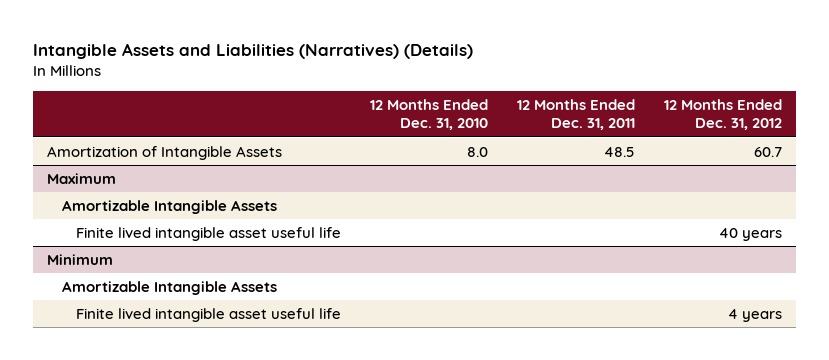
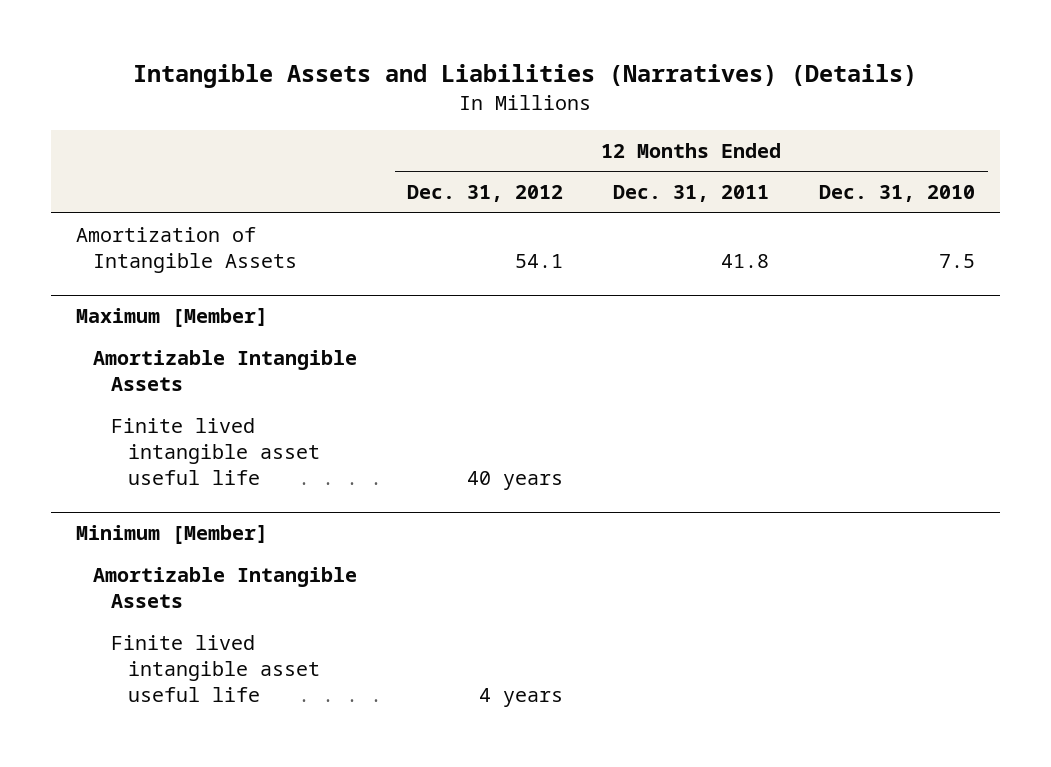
- | 12 Months Ended Dec. 31, 2010 | 12 Months Ended Dec. 31, 2011 | 12 Months Ended Dec. 31, 2012
+ | 12 Months Ended Dec. 31, 2012 | 12 Months Ended Dec. 31, 2011 | 12 Months Ended Dec. 31, 2010
- Amortization of Intangible Assets | 8.0 | 48.5 | 60.7
- Maximum
+ Amortization of Intangible Assets | 54.1 | 41.8 | 7.5
+ Maximum [Member]
- Minimum
+ Minimum [Member]

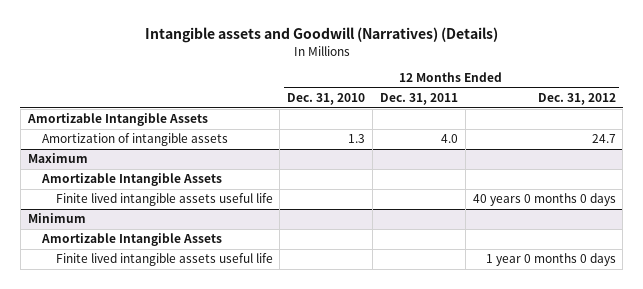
- Intangible Assets and Liabilities (Narratives) (Details)
+ Intangible assets and Goodwill (Narratives) (Details)
- | 12 Months Ended Dec. 31, 2012 | 12 Months Ended Dec. 31, 2011 | 12 Months Ended Dec. 31, 2010
+ | 12 Months Ended Dec. 31, 2010 | 12 Months Ended Dec. 31, 2011 | 12 Months Ended Dec. 31, 2012
- Amortization of Intangible Assets | 54.1 | 41.8 | 7.5
- Maximum [Member]
- Finite lived intangible asset useful life | 40 years | |
- Minimum [Member]
+ Amortization of intangible assets | 1.3 | 4.0 | 24.7
+ Maximum
- Finite lived intangible asset useful life | 4 years | |
+ Finite lived intangible assets useful life | | | 40 years 0 months 0 days
+ Minimum
+ Amortizable Intangible Assets
+ Finite lived intangible assets useful life | | | 1 year 0 months 0 days

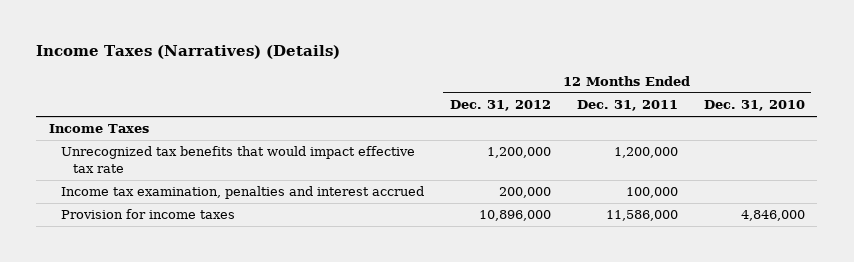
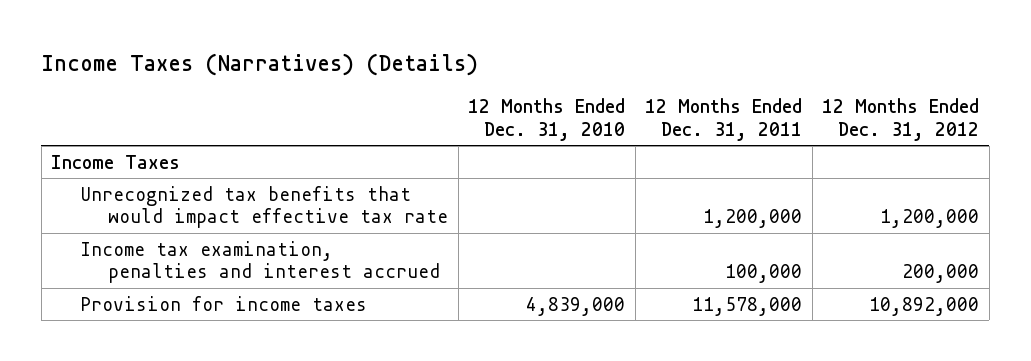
- | 12 Months Ended Dec. 31, 2012 | 12 Months Ended Dec. 31, 2011 | 12 Months Ended Dec. 31, 2010
+ | 12 Months Ended Dec. 31, 2010 | 12 Months Ended Dec. 31, 2011 | 12 Months Ended Dec. 31, 2012
- Provision for income taxes | 10,896,000 | 11,586,000 | 4,846,000
+ Provision for income taxes | 4,839,000 | 11,578,000 | 10,892,000

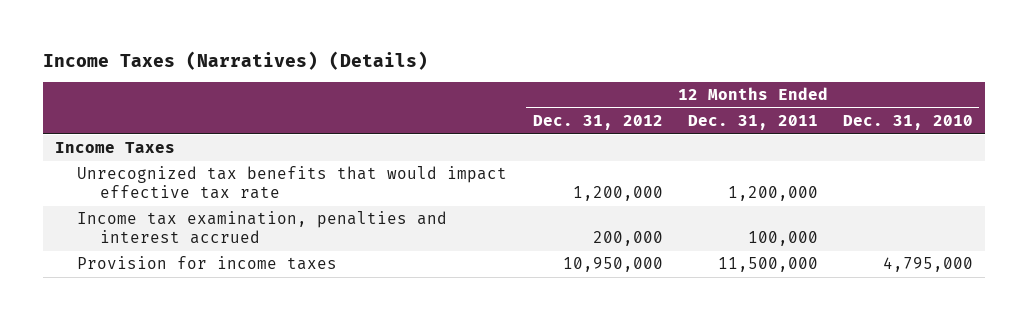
- | 12 Months Ended Dec. 31, 2010 | 12 Months Ended Dec. 31, 2011 | 12 Months Ended Dec. 31, 2012
+ | 12 Months Ended Dec. 31, 2012 | 12 Months Ended Dec. 31, 2011 | 12 Months Ended Dec. 31, 2010
- Provision for income taxes | 4,839,000 | 11,578,000 | 10,892,000
+ Provision for income taxes | 10,950,000 | 11,500,000 | 4,795,000

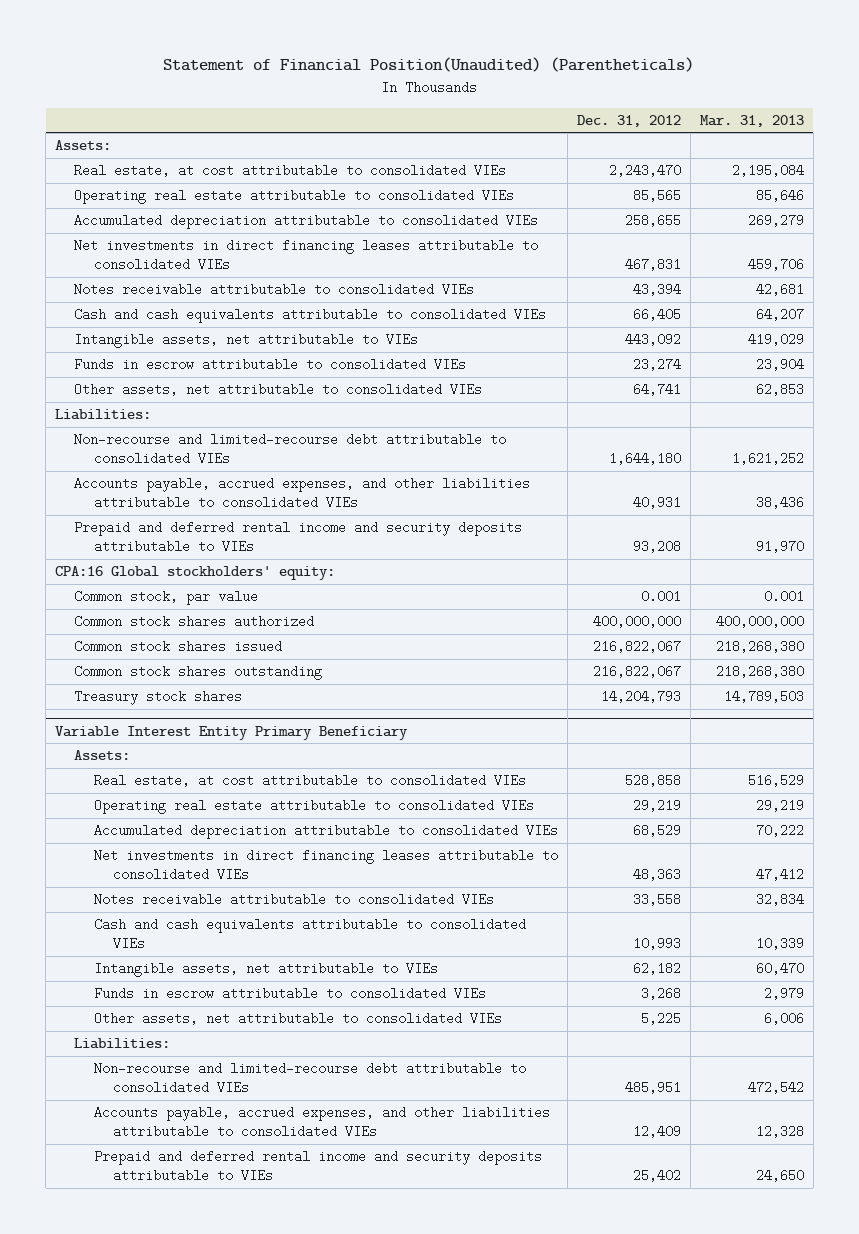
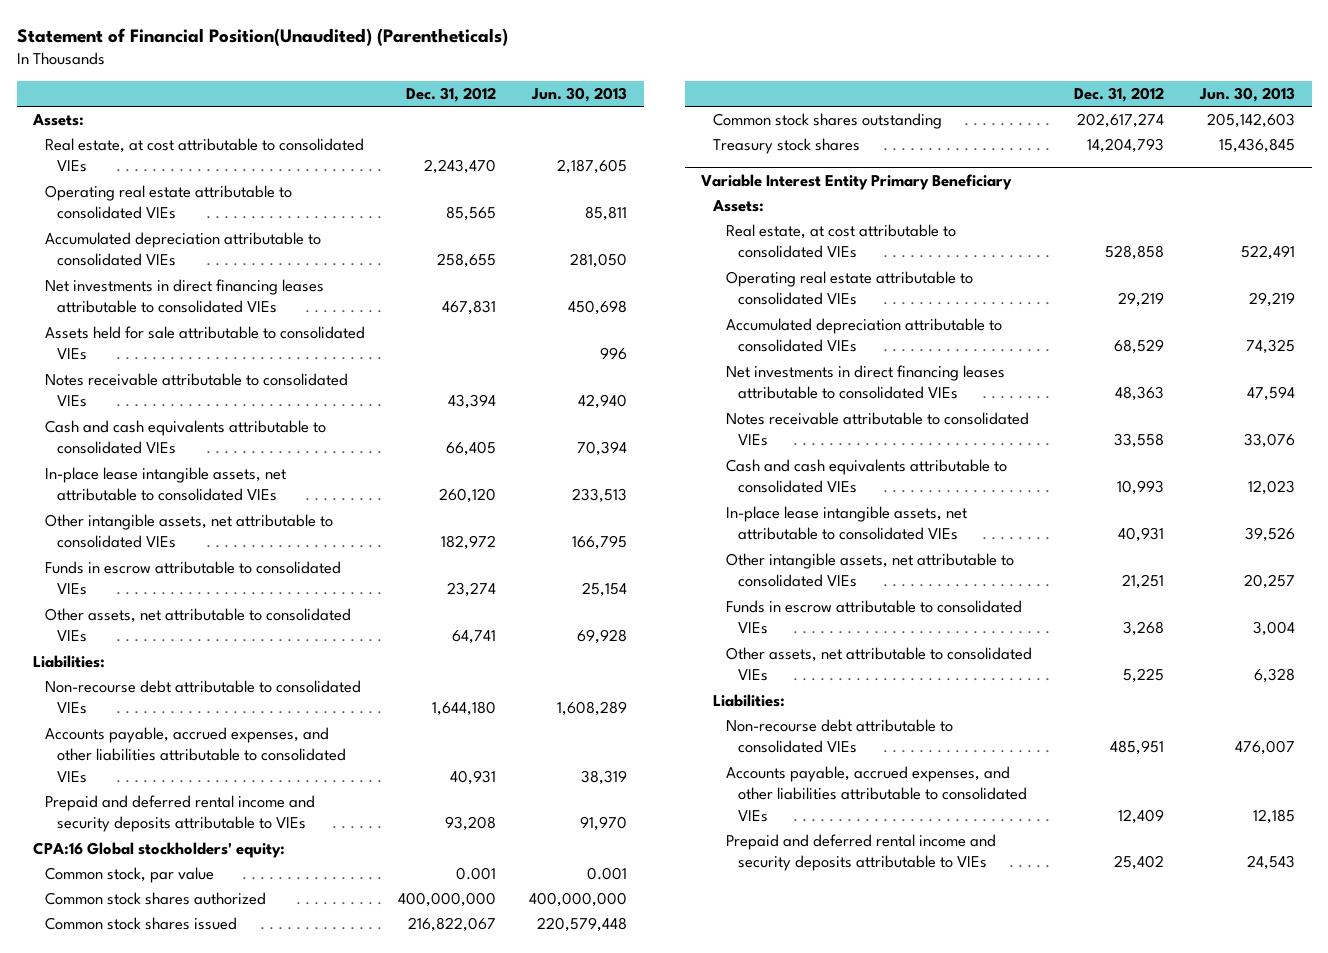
- | Dec. 31, 2012 | Mar. 31, 2013
+ | Dec. 31, 2012 | Jun. 30, 2013
+ Assets held for sale attributable to consolidated VIEs | | 996
- Intangible assets, net attributable to VIEs | 443,092 | 419,029
+ In-place lease intangible assets, net attributable to consolidated VIEs | 260,120 | 233,513
+ Other intangible assets, net attributable to consolidated VIEs | 182,972 | 166,795
- Non-recourse and limited-recourse debt attributable to consolidated VIEs | 1,644,180 | 1,621,252
+ Non-recourse debt attributable to consolidated VIEs | 1,644,180 | 1,608,289
- Common stock shares outstanding | 216,822,067 | 218,268,380
+ Common stock shares outstanding | 202,617,274 | 205,142,603
@ Variable Interest Entity Primary Beneficiary
- Intangible assets, net attributable to VIEs | 62,182 | 60,470
+ In-place lease intangible assets, net attributable to consolidated VIEs | 40,931 | 39,526
+ Other intangible assets, net attributable to consolidated VIEs | 21,251 | 20,257
- Non-recourse and limited-recourse debt attributable to consolidated VIEs | 485,951 | 472,542
+ Non-recourse debt attributable to consolidated VIEs | 485,951 | 476,007

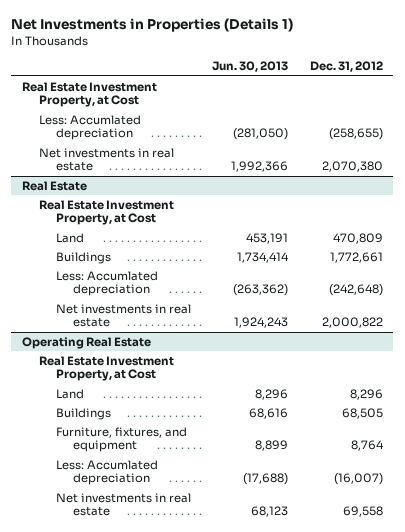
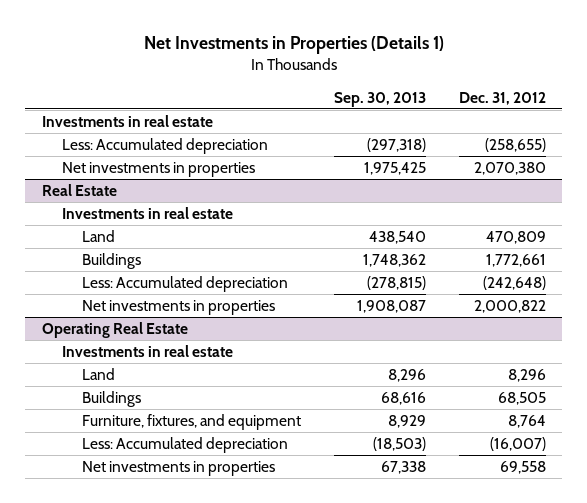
- | Jun. 30, 2013 | Dec. 31, 2012
+ | Sep. 30, 2013 | Dec. 31, 2012
- Real Estate Investment Property, at Cost
- Less: Accumlated depreciation | (281,050) | (258,655)
- Net investments in real estate | 1,992,366 | 2,070,380
+ Investments in real estate
+ Less: Accumulated depreciation | (297,318) | (258,655)
+ Net investments in properties | 1,975,425 | 2,070,380
@ Real Estate
- Real Estate Investment Property, at Cost
+ Investments in real estate
- Less: Accumlated depreciation | (263,362) | (242,648)
- Net investments in real estate | 1,924,243 | 2,000,822
+ Less: Accumulated depreciation | (278,815) | (242,648)
+ Net investments in properties | 1,908,087 | 2,000,822
@ Operating Real Estate
- Real Estate Investment Property, at Cost
+ Investments in real estate
- Less: Accumlated depreciation | (17,688) | (16,007)
- Net investments in real estate | 68,123 | 69,558
+ Less: Accumulated depreciation | (18,503) | (16,007)
+ Net investments in properties | 67,338 | 69,558

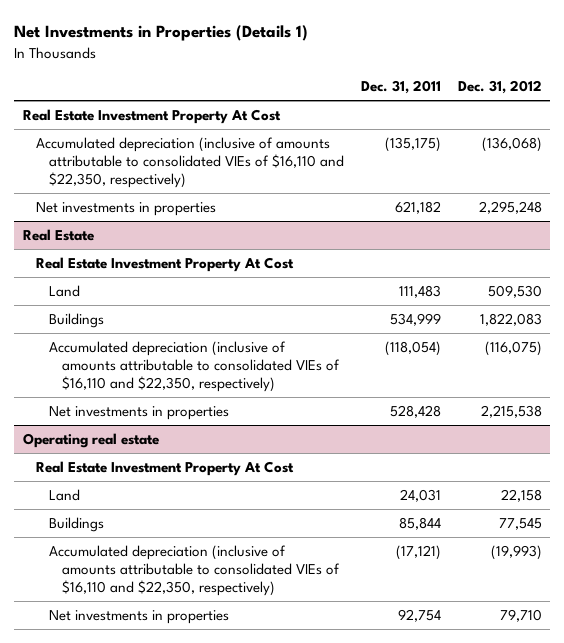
- | Sep. 30, 2013 | Dec. 31, 2012
+ | Dec. 31, 2011 | Dec. 31, 2012
- Investments in real estate
- Less: Accumulated depreciation | (297,318) | (258,655)
- Net investments in properties | 1,975,425 | 2,070,380
+ Real Estate Investment Property At Cost
+ Accumulated depreciation (inclusive of amounts attributable to consolidated VIEs of $16,110 and $22,350, respectively) | (135,175) | (136,068)
+ Net investments in properties | 621,182 | 2,295,248
@ Real Estate
- Investments in real estate
- Land | 438,540 | 470,809
- Buildings | 1,748,362 | 1,772,661
- Less: Accumulated depreciation | (278,815) | (242,648)
- Net investments in properties | 1,908,087 | 2,000,822
- Operating Real Estate
- Investments in real estate
- Land | 8,296 | 8,296
- Buildings | 68,616 | 68,505
- Furniture, fixtures, and equipment | 8,929 | 8,764
- Less: Accumulated depreciation | (18,503) | (16,007)
- Net investments in properties | 67,338 | 69,558
@ Real Estate
+ Real Estate Investment Property At Cost
+ Land | 111,483 | 509,530
+ Buildings | 534,999 | 1,822,083
+ Accumulated depreciation (inclusive of amounts attributable to consolidated VIEs of $16,110 and $22,350, respectively) | (118,054) | (116,075)
+ Net investments in properties | 528,428 | 2,215,538
+ Operating real estate
+ Real Estate Investment Property At Cost
+ Land | 24,031 | 22,158
+ Buildings | 85,844 | 77,545
+ Accumulated depreciation (inclusive of amounts attributable to consolidated VIEs of $16,110 and $22,350, respectively) | (17,121) | (19,993)
+ Net investments in properties | 92,754 | 79,710

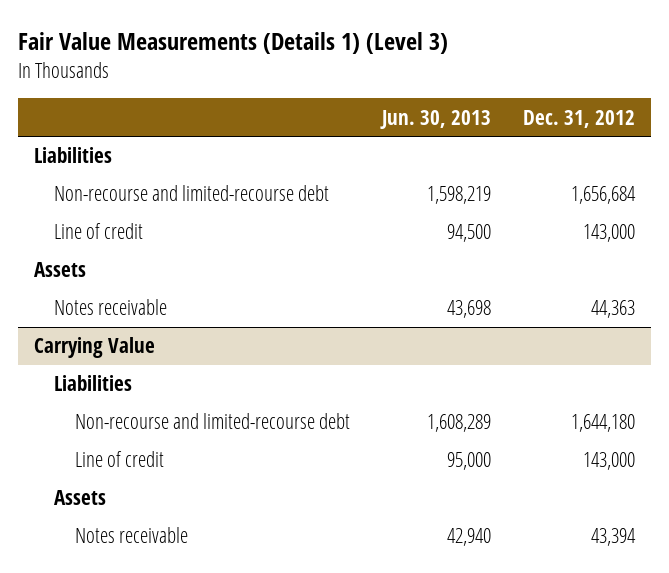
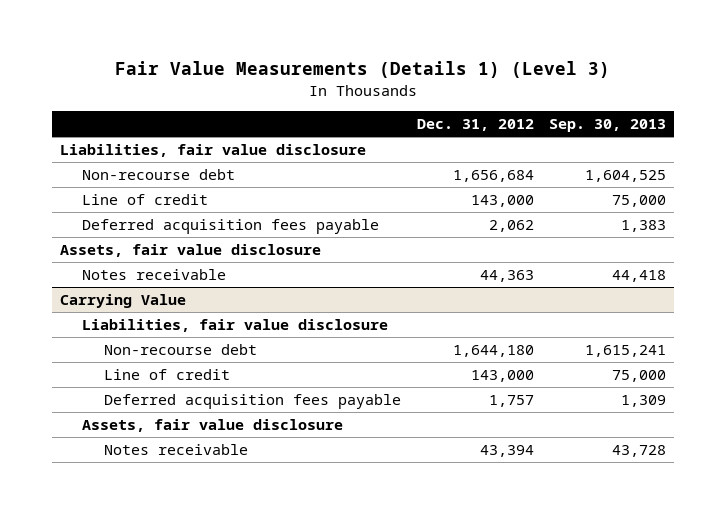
- | Jun. 30, 2013 | Dec. 31, 2012
+ | Dec. 31, 2012 | Sep. 30, 2013
- Liabilities
- Non-recourse and limited-recourse debt | 1,598,219 | 1,656,684
+ Liabilities, fair value disclosure
+ Non-recourse debt | 1,656,684 | 1,604,525
- Assets
+ Deferred acquisition fees payable | 2,062 | 1,383
+ Assets, fair value disclosure
@ Carrying Value
- Liabilities
- Non-recourse and limited-recourse debt | 1,608,289 | 1,644,180
+ Liabilities, fair value disclosure
+ Non-recourse debt | 1,644,180 | 1,615,241
- Assets
+ Deferred acquisition fees payable | 1,757 | 1,309
+ Assets, fair value disclosure

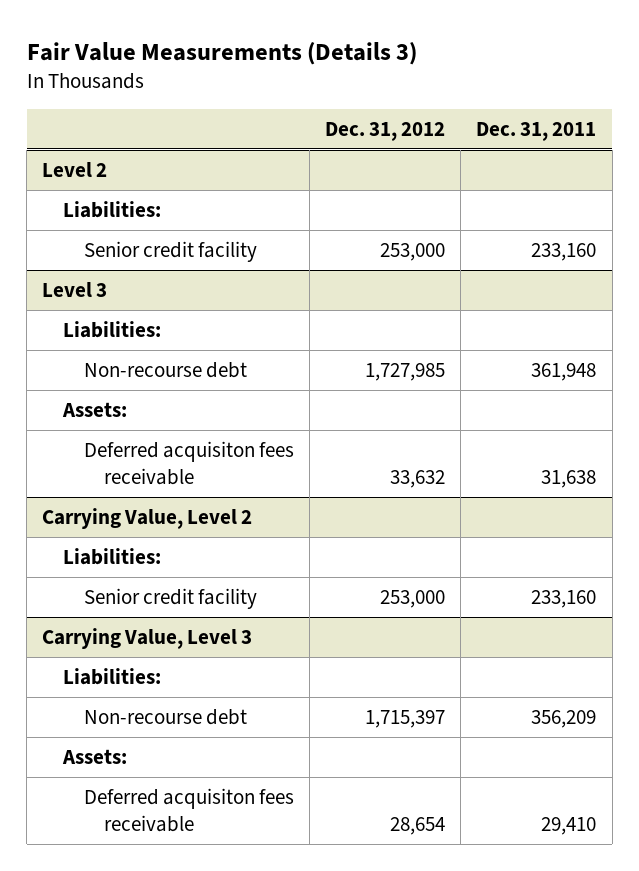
- Fair Value Measurements (Details 1) (Level 3)
+ Fair Value Measurements (Details 3)
- | Dec. 31, 2012 | Sep. 30, 2013
+ | Dec. 31, 2012 | Dec. 31, 2011
- Liabilities, fair value disclosure
- Non-recourse debt | 1,656,684 | 1,604,525
- Line of credit | 143,000 | 75,000
- Deferred acquisition fees payable | 2,062 | 1,383
- Assets, fair value disclosure
- Notes receivable | 44,363 | 44,418
- Carrying Value
- Liabilities, fair value disclosure
- Non-recourse debt | 1,644,180 | 1,615,241
- Line of credit | 143,000 | 75,000
- Deferred acquisition fees payable | 1,757 | 1,309
- Assets, fair value disclosure
- Notes receivable | 43,394 | 43,728
+ Level 2
+ Liabilities:
+ Senior credit facility | 253,000 | 233,160
+ Level 3
+ Liabilities:
+ Non-recourse debt | 1,727,985 | 361,948
+ Assets:
+ Deferred acquisiton fees receivable | 33,632 | 31,638
+ Carrying Value, Level 2
+ Liabilities:
+ Senior credit facility | 253,000 | 233,160
+ Carrying Value, Level 3
+ Liabilities:
+ Non-recourse debt | 1,715,397 | 356,209
+ Assets:
+ Deferred acquisiton fees receivable | 28,654 | 29,410

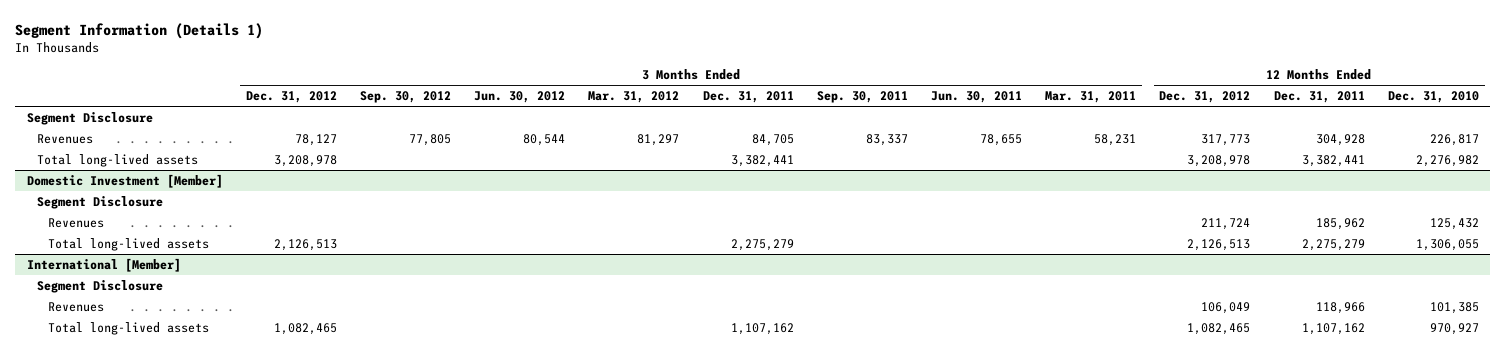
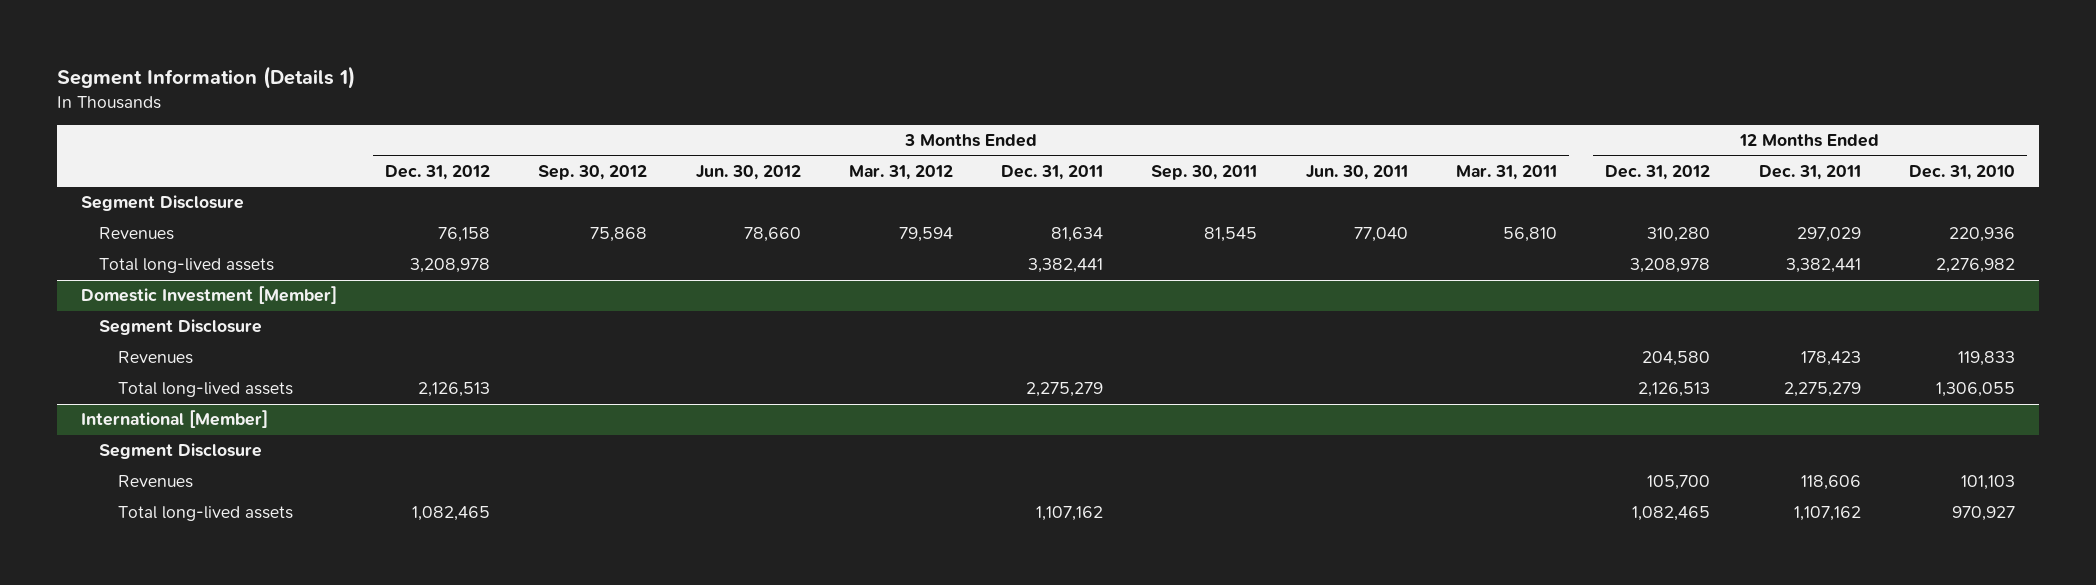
- Revenues | 78,127 | 77,805 | 80,544 | 81,297 | 84,705 | 83,337 | 78,655 | 58,231 | 317,773 | 304,928 | 226,817
+ Revenues | 76,158 | 75,868 | 78,660 | 79,594 | 81,634 | 81,545 | 77,040 | 56,810 | 310,280 | 297,029 | 220,936
@ Domestic Investment [Member]
- Revenues | | | | | | | | | 211,724 | 185,962 | 125,432
+ Revenues | | | | | | | | | 204,580 | 178,423 | 119,833
@ International [Member]
- Revenues | | | | | | | | | 106,049 | 118,966 | 101,385
+ Revenues | | | | | | | | | 105,700 | 118,606 | 101,103

